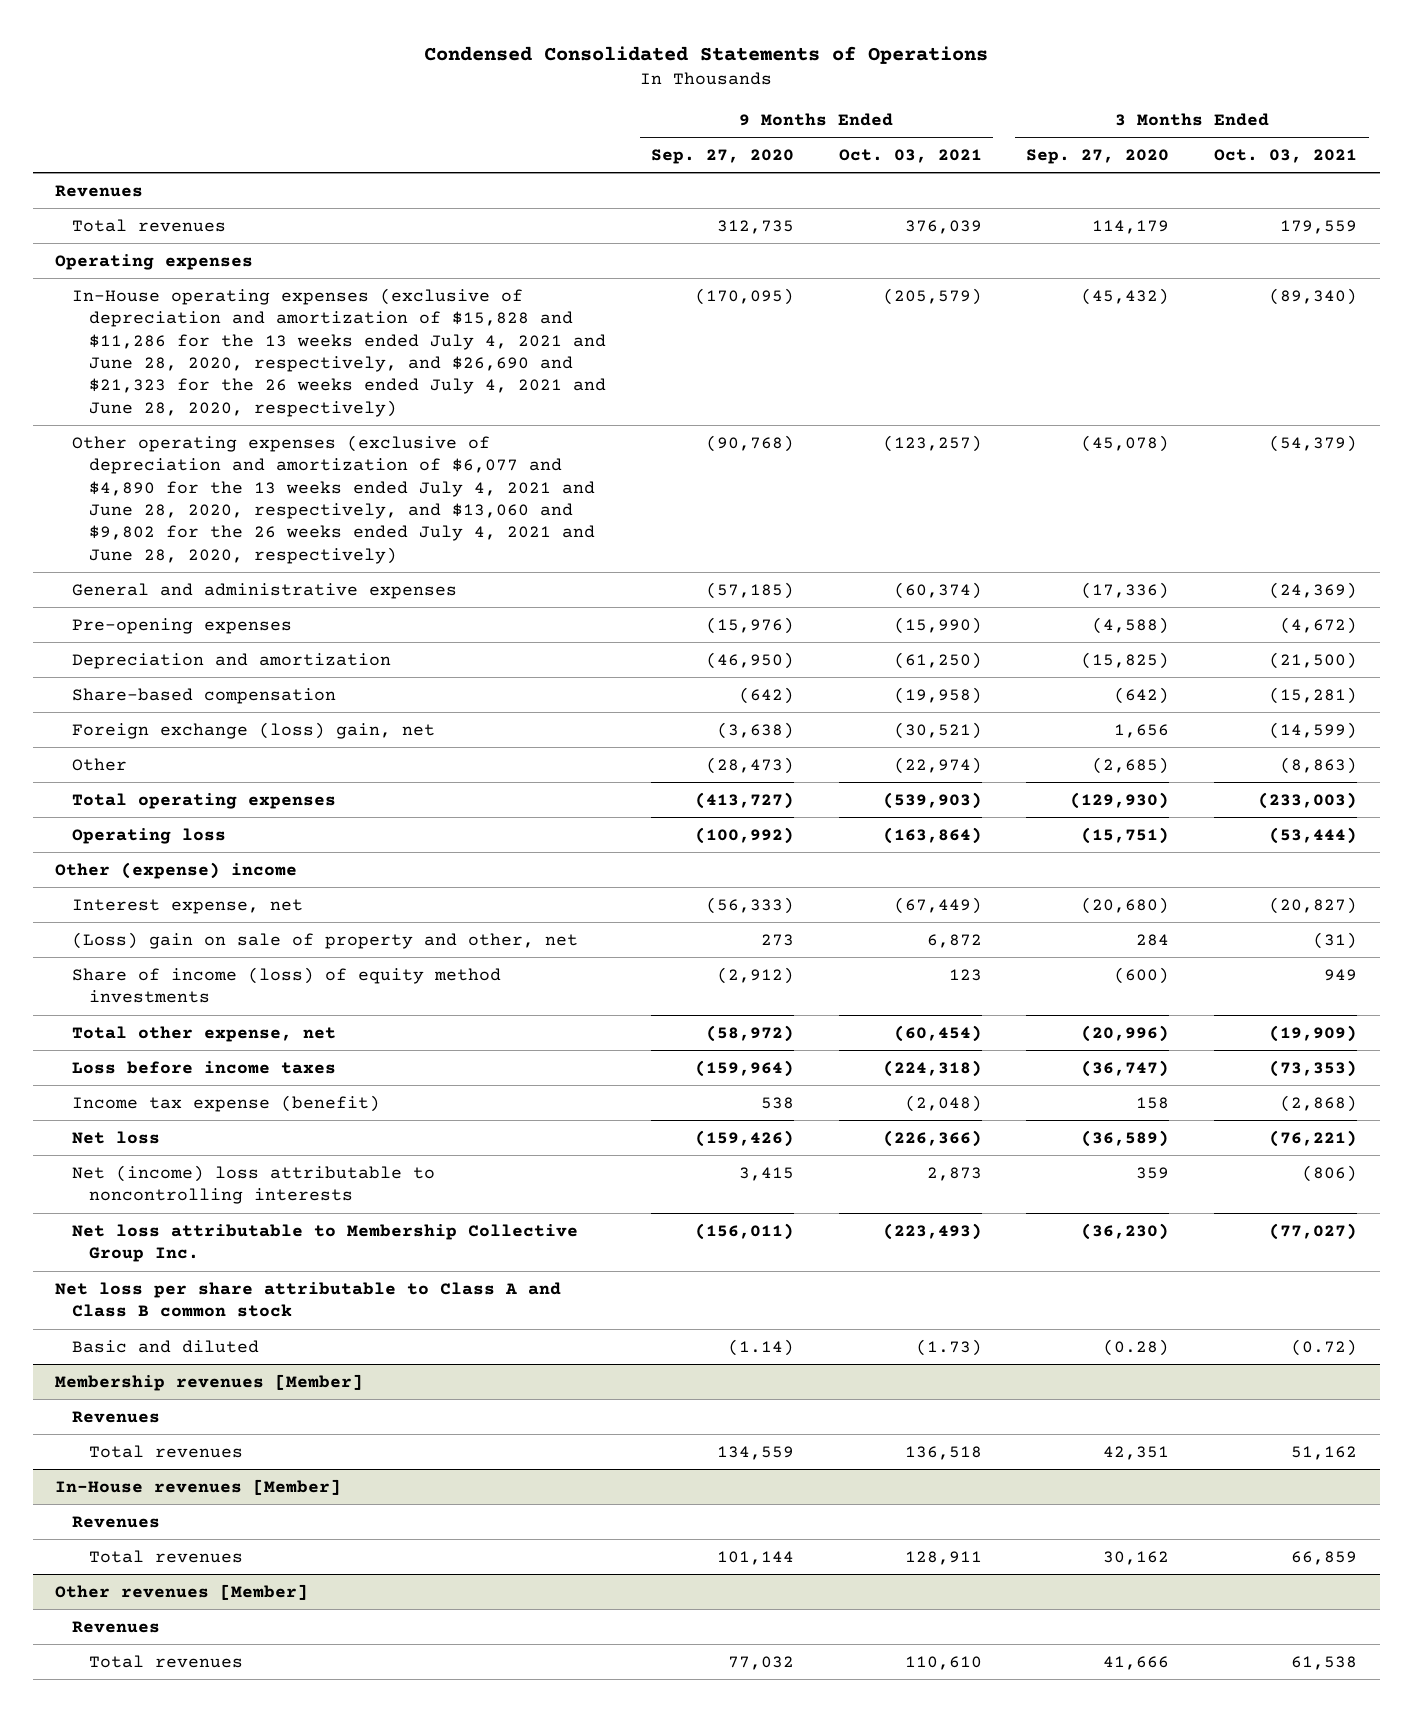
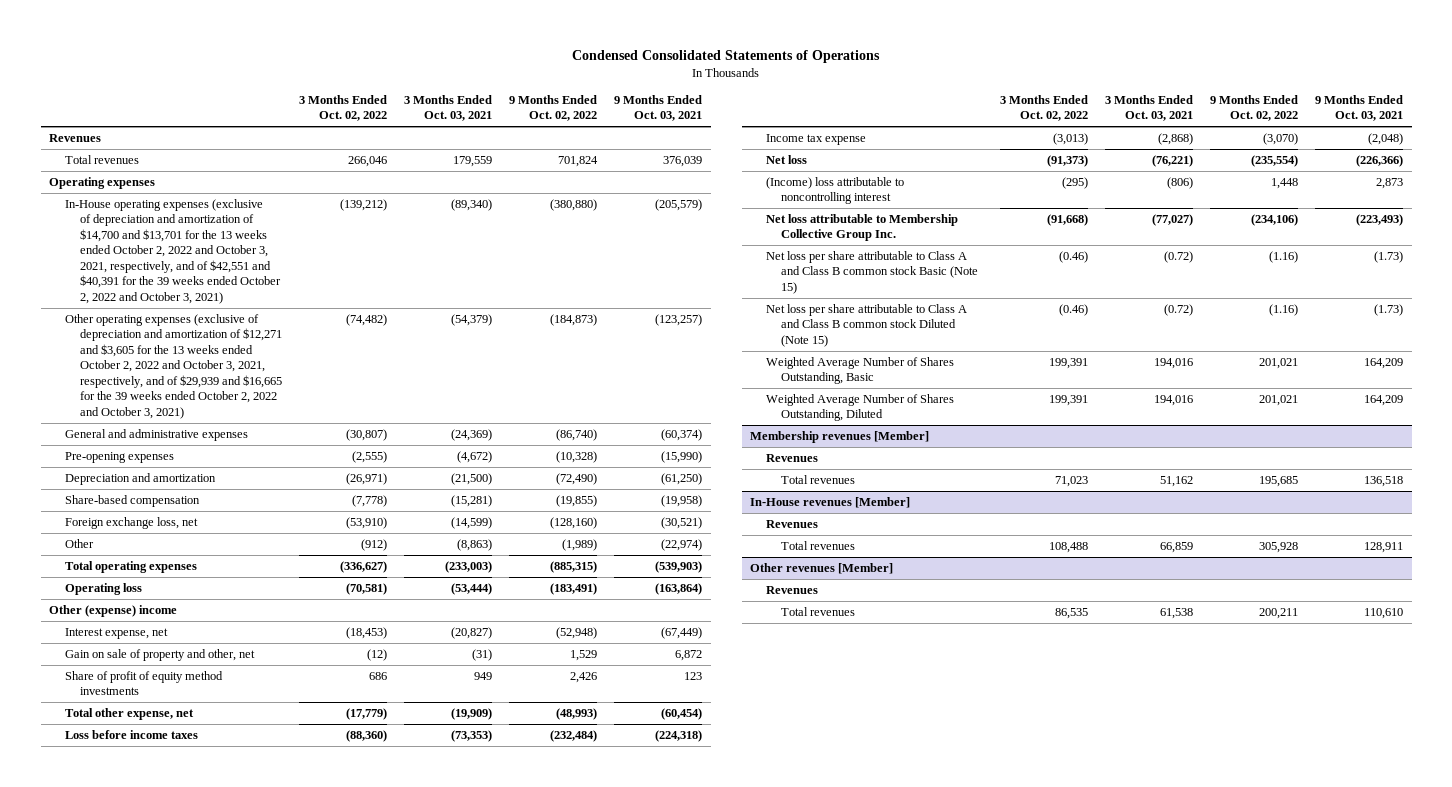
- | 9 Months Ended Sep. 27, 2020 | 9 Months Ended Oct. 03, 2021 | 3 Months Ended Sep. 27, 2020 | 3 Months Ended Oct. 03, 2021
+ | 3 Months Ended Oct. 02, 2022 | 3 Months Ended Oct. 03, 2021 | 9 Months Ended Oct. 02, 2022 | 9 Months Ended Oct. 03, 2021
- In-House operating expenses (exclusive of depreciation and amortization of $15,828 and $11,286 for the 13 weeks ended July 4, 2021 and June 28, 2020, respectively, and $26,690 and $21,323 for the 26 weeks ended July 4, 2021 and June 28, 2020, respectively) | (170,095) | (205,579) | (45,432) | (89,340)
- Other operating expenses (exclusive of depreciation and amortization of $6,077 and $4,890 for the 13 weeks ended July 4, 2021 and June 28, 2020, respectively, and $13,060 and $9,802 for the 26 weeks ended July 4, 2021 and June 28, 2020, respectively) | (90,768) | (123,257) | (45,078) | (54,379)
+ In-House operating expenses (exclusive of depreciation and amortization of $14,700 and $13,701 for the 13 weeks ended October 2, 2022 and October 3, 2021, respectively, and of $42,551 and $40,391 for the 39 weeks ended October 2, 2022 and October 3, 2021) | (139,212) | (89,340) | (380,880) | (205,579)
+ Other operating expenses (exclusive of depreciation and amortization of $12,271 and $3,605 for the 13 weeks ended October 2, 2022 and October 3, 2021, respectively, and of $29,939 and $16,665 for the 39 weeks ended October 2, 2022 and October 3, 2021) | (74,482) | (54,379) | (184,873) | (123,257)
- Foreign exchange (loss) gain, net | (3,638) | (30,521) | 1,656 | (14,599)
+ Foreign exchange loss, net | (53,910) | (14,599) | (128,160) | (30,521)
- (Loss) gain on sale of property and other, net | 273 | 6,872 | 284 | (31)
- Share of income (loss) of equity method investments | (2,912) | 123 | (600) | 949
+ Gain on sale of property and other, net | (12) | (31) | 1,529 | 6,872
+ Share of profit of equity method investments | 686 | 949 | 2,426 | 123
- Income tax expense (benefit) | 538 | (2,048) | 158 | (2,868)
+ Income tax expense | (3,013) | (2,868) | (3,070) | (2,048)
- Net (income) loss attributable to noncontrolling interests | 3,415 | 2,873 | 359 | (806)
+ (Income) loss attributable to noncontrolling interest | (295) | (806) | 1,448 | 2,873
- Net loss per share attributable to Class A and Class B common stock
- Basic and diluted | (1.14) | (1.73) | (0.28) | (0.72)
+ Net loss per share attributable to Class A and Class B common stock Basic (Note 15) | (0.46) | (0.72) | (1.16) | (1.73)
+ Net loss per share attributable to Class A and Class B common stock Diluted (Note 15) | (0.46) | (0.72) | (1.16) | (1.73)
+ Weighted Average Number of Shares Outstanding, Basic | 199,391 | 194,016 | 201,021 | 164,209
+ Weighted Average Number of Shares Outstanding, Diluted | 199,391 | 194,016 | 201,021 | 164,209

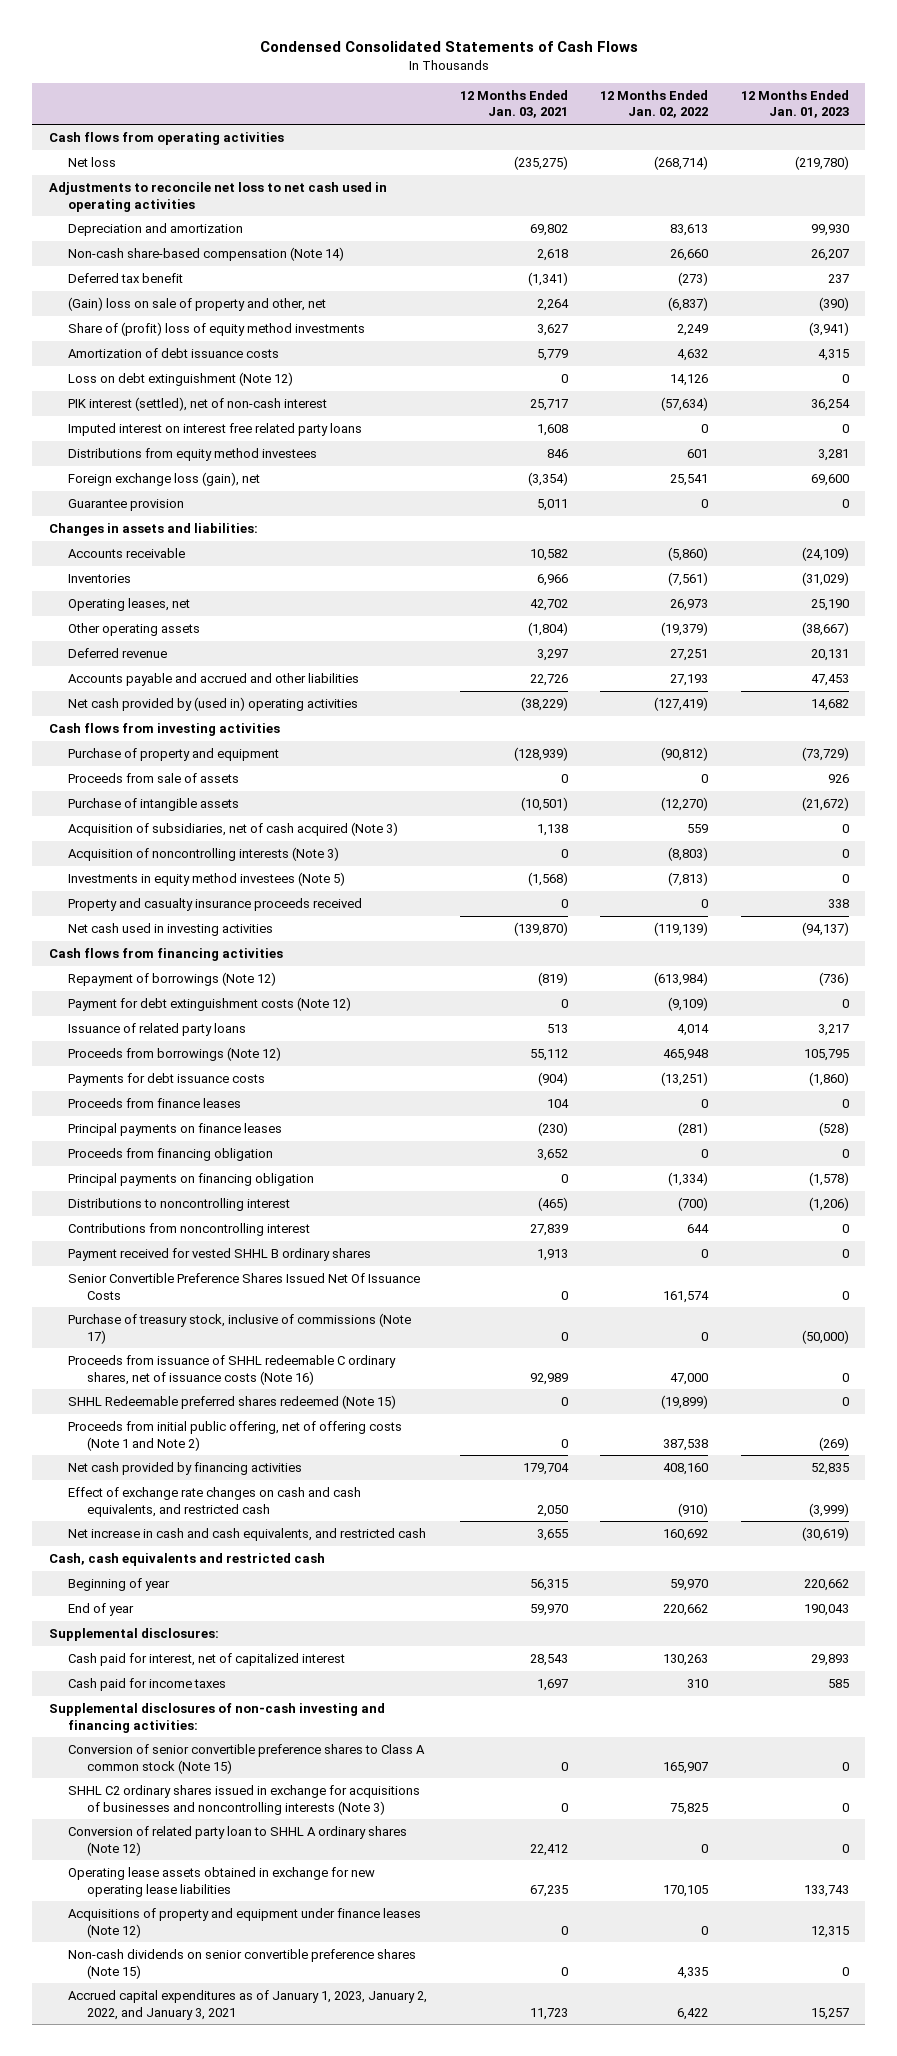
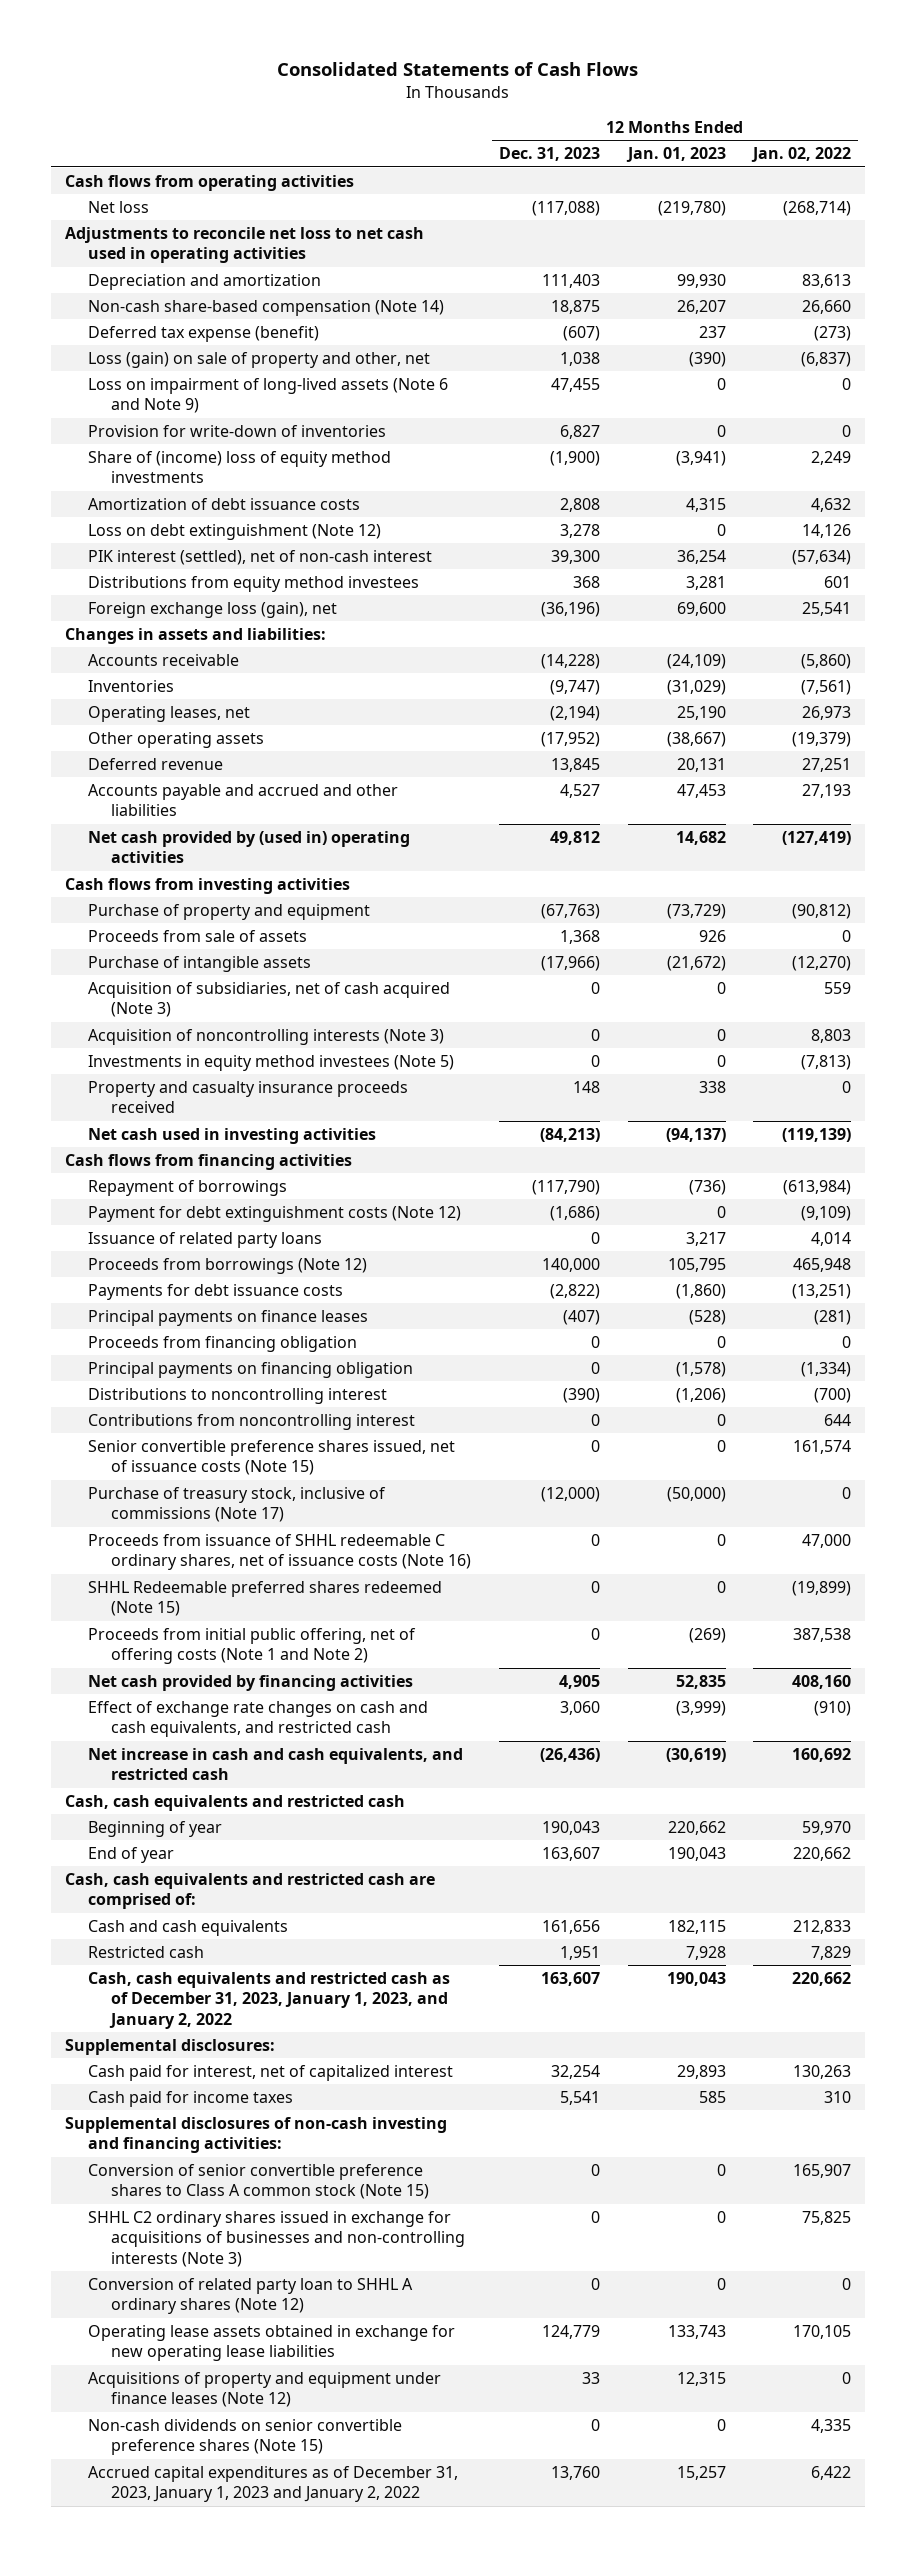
- Condensed Consolidated Statements of Cash Flows
+ Consolidated Statements of Cash Flows
- | 12 Months Ended Jan. 03, 2021 | 12 Months Ended Jan. 02, 2022 | 12 Months Ended Jan. 01, 2023
+ | 12 Months Ended Dec. 31, 2023 | 12 Months Ended Jan. 01, 2023 | 12 Months Ended Jan. 02, 2022
- Deferred tax benefit | (1,341) | (273) | 237
- (Gain) loss on sale of property and other, net | 2,264 | (6,837) | (390)
- Share of (profit) loss of equity method investments | 3,627 | 2,249 | (3,941)
+ Deferred tax expense (benefit) | (607) | 237 | (273)
+ Loss (gain) on sale of property and other, net | 1,038 | (390) | (6,837)
+ Loss on impairment of long-lived assets (Note 6 and Note 9) | 47,455 | 0 | 0
+ Provision for write-down of inventories | 6,827 | 0 | 0
+ Share of (income) loss of equity method investments | (1,900) | (3,941) | 2,249
- Imputed interest on interest free related party loans | 1,608 | 0 | 0
- Guarantee provision | 5,011 | 0 | 0
- Acquisition of noncontrolling interests (Note 3) | 0 | (8,803) | 0
+ Acquisition of noncontrolling interests (Note 3) | 0 | 0 | 8,803
- Repayment of borrowings (Note 12) | (819) | (613,984) | (736)
+ Repayment of borrowings | (117,790) | (736) | (613,984)
- Proceeds from finance leases | 104 | 0 | 0
- Payment received for vested SHHL B ordinary shares | 1,913 | 0 | 0
- Senior Convertible Preference Shares Issued Net Of Issuance Costs | 0 | 161,574 | 0
+ Senior convertible preference shares issued, net of issuance costs (Note 15) | 0 | 0 | 161,574
+ Cash, cash equivalents and restricted cash are comprised of:
+ Cash and cash equivalents | 161,656 | 182,115 | 212,833
+ Restricted cash | 1,951 | 7,928 | 7,829
+ Cash, cash equivalents and restricted cash as of December 31, 2023, January 1, 2023, and January 2, 2022 | 163,607 | 190,043 | 220,662
- SHHL C2 ordinary shares issued in exchange for acquisitions of businesses and noncontrolling interests (Note 3) | 0 | 75,825 | 0
+ SHHL C2 ordinary shares issued in exchange for acquisitions of businesses and non-controlling interests (Note 3) | 0 | 0 | 75,825
- Accrued capital expenditures as of January 1, 2023, January 2, 2022, and January 3, 2021 | 11,723 | 6,422 | 15,257
+ Accrued capital expenditures as of December 31, 2023, January 1, 2023 and January 2, 2022 | 13,760 | 15,257 | 6,422

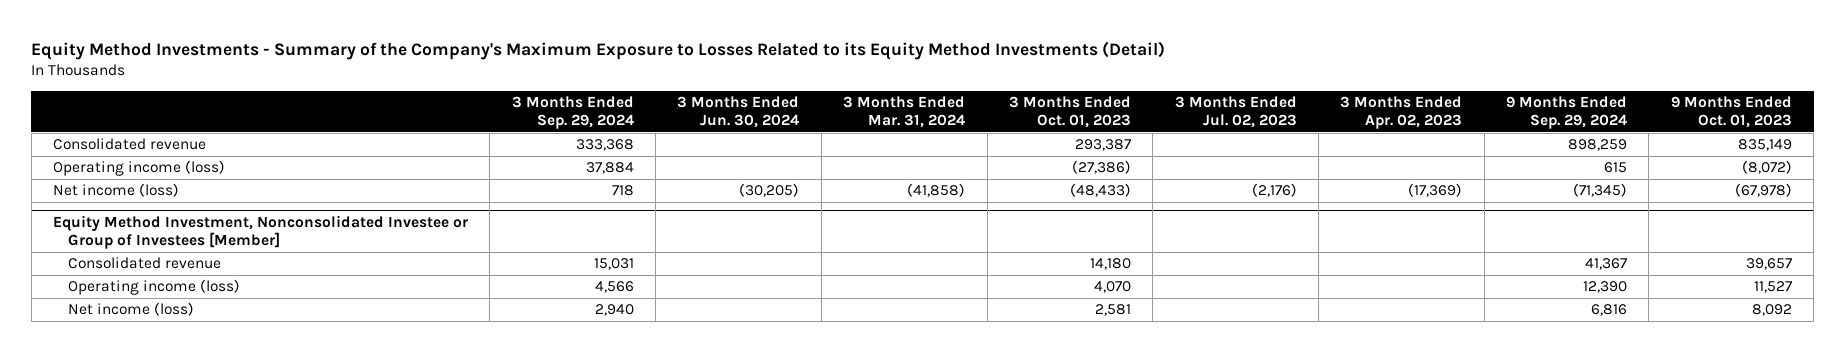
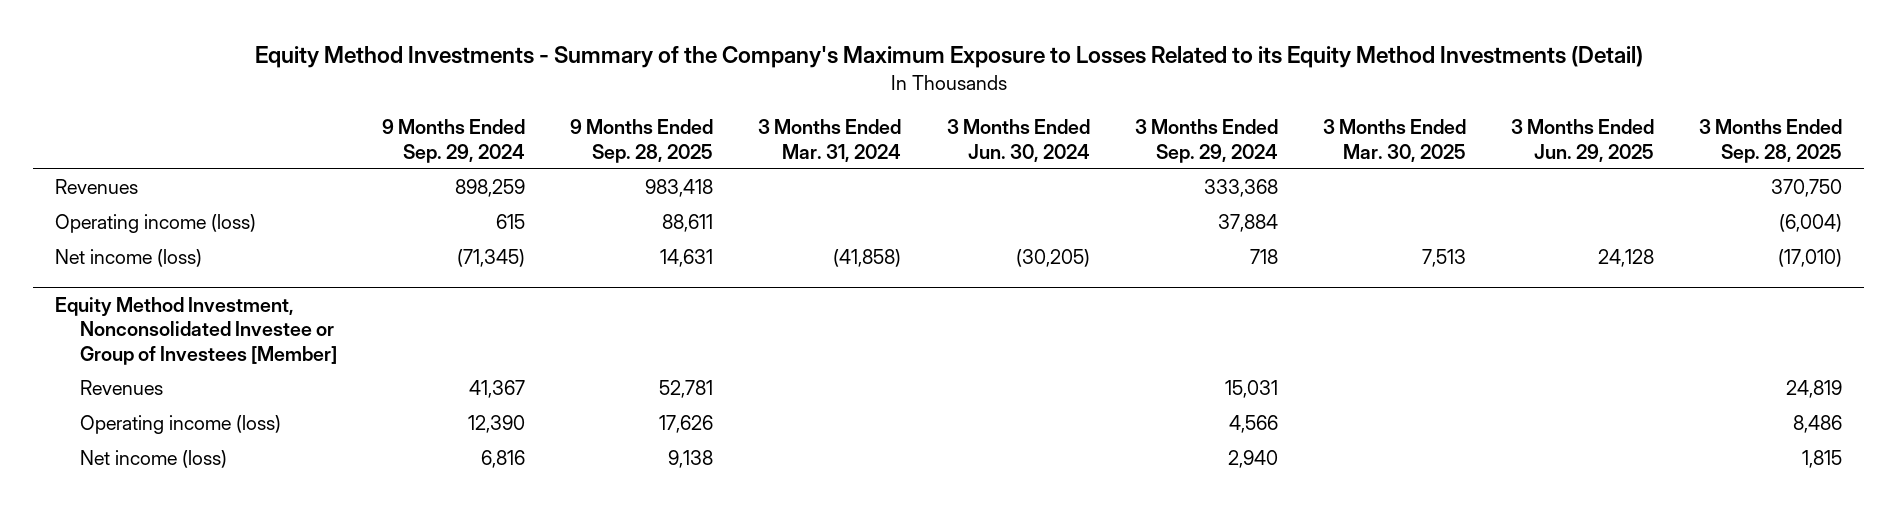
- | 3 Months Ended Sep. 29, 2024 | 3 Months Ended Jun. 30, 2024 | 3 Months Ended Mar. 31, 2024 | 3 Months Ended Oct. 01, 2023 | 3 Months Ended Jul. 02, 2023 | 3 Months Ended Apr. 02, 2023 | 9 Months Ended Sep. 29, 2024 | 9 Months Ended Oct. 01, 2023
+ | 9 Months Ended Sep. 29, 2024 | 9 Months Ended Sep. 28, 2025 | 3 Months Ended Mar. 31, 2024 | 3 Months Ended Jun. 30, 2024 | 3 Months Ended Sep. 29, 2024 | 3 Months Ended Mar. 30, 2025 | 3 Months Ended Jun. 29, 2025 | 3 Months Ended Sep. 28, 2025
- Consolidated revenue | 333,368 | | | 293,387 | | | 898,259 | 835,149
+ Revenues | 898,259 | 983,418 | | | 333,368 | | | 370,750
@ Equity Method Investment, Nonconsolidated Investee or Group of Investees [Member]
- Consolidated revenue | 15,031 | | | 14,180 | | | 41,367 | 39,657
+ Revenues | 41,367 | 52,781 | | | 15,031 | | | 24,819

